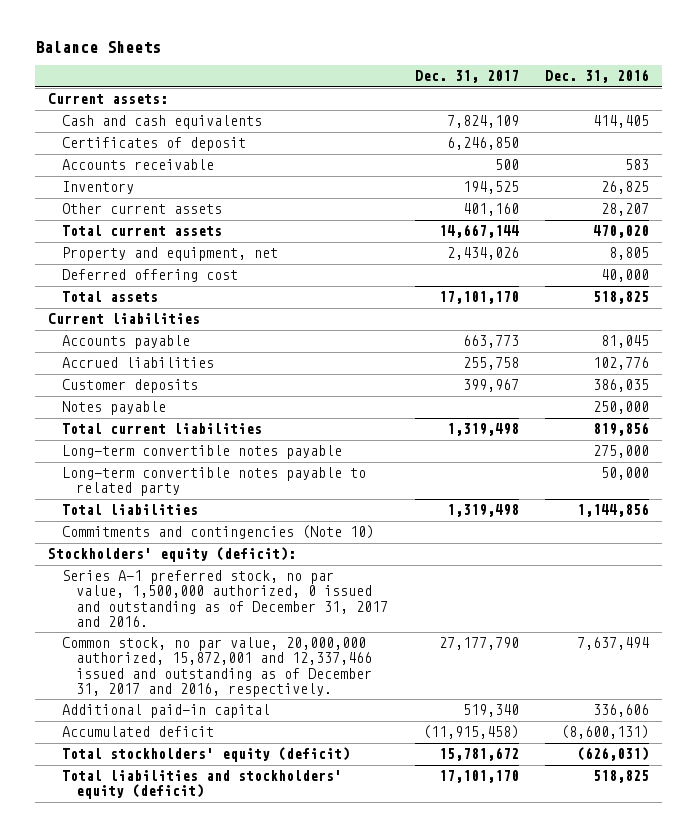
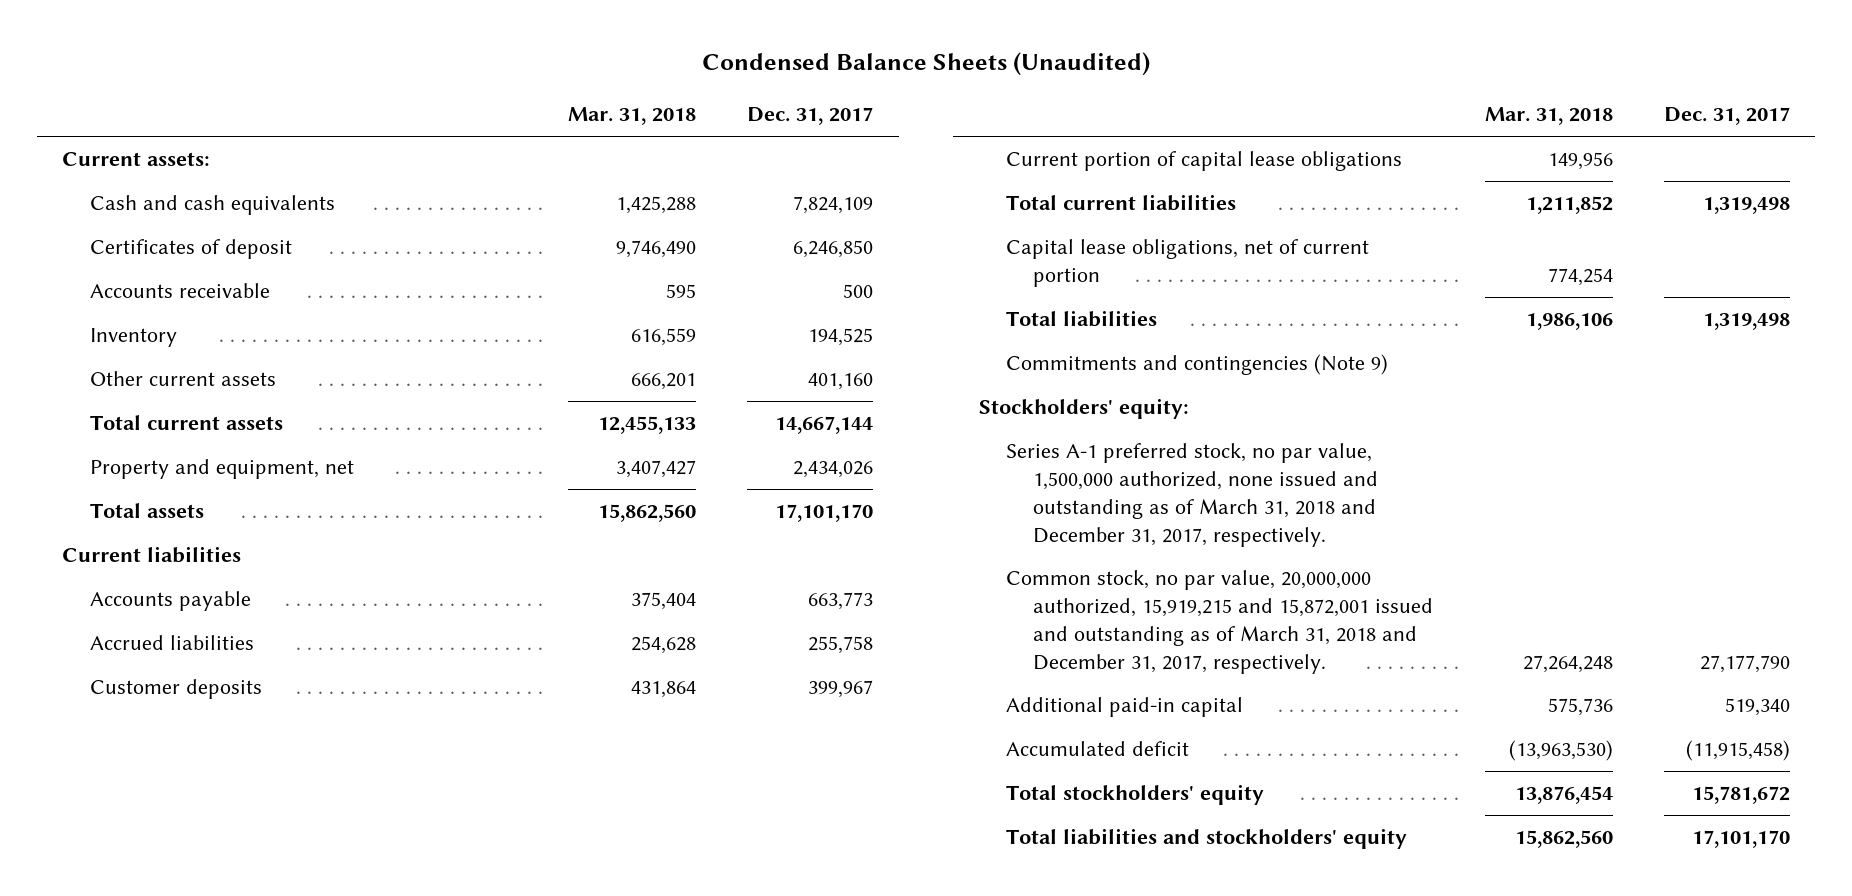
- Balance Sheets
+ Condensed Balance Sheets (Unaudited)
- | Dec. 31, 2017 | Dec. 31, 2016
+ | Mar. 31, 2018 | Dec. 31, 2017
- Deferred offering cost | | 40,000
- Notes payable | | 250,000
+ Current portion of capital lease obligations | 149,956 |
- Long-term convertible notes payable | | 275,000
- Long-term convertible notes payable to related party | | 50,000
+ Capital lease obligations, net of current portion | 774,254 |
- Commitments and contingencies (Note 10)
- Stockholders' equity (deficit):
- Series A-1 preferred stock, no par value, 1,500,000 authorized, 0 issued and outstanding as of December 31, 2017 and 2016.
- Common stock, no par value, 20,000,000 authorized, 15,872,001 and 12,337,466 issued and outstanding as of December 31, 2017 and 2016, respectively. | 27,177,790 | 7,637,494
+ Commitments and contingencies (Note 9)
+ Stockholders' equity:
+ Series A-1 preferred stock, no par value, 1,500,000 authorized, none issued and outstanding as of March 31, 2018 and December 31, 2017, respectively.
+ Common stock, no par value, 20,000,000 authorized, 15,919,215 and 15,872,001 issued and outstanding as of March 31, 2018 and December 31, 2017, respectively. | 27,264,248 | 27,177,790
- Total stockholders' equity (deficit) | 15,781,672 | (626,031)
- Total liabilities and stockholders' equity (deficit) | 17,101,170 | 518,825
+ Total stockholders' equity | 13,876,454 | 15,781,672
+ Total liabilities and stockholders' equity | 15,862,560 | 17,101,170

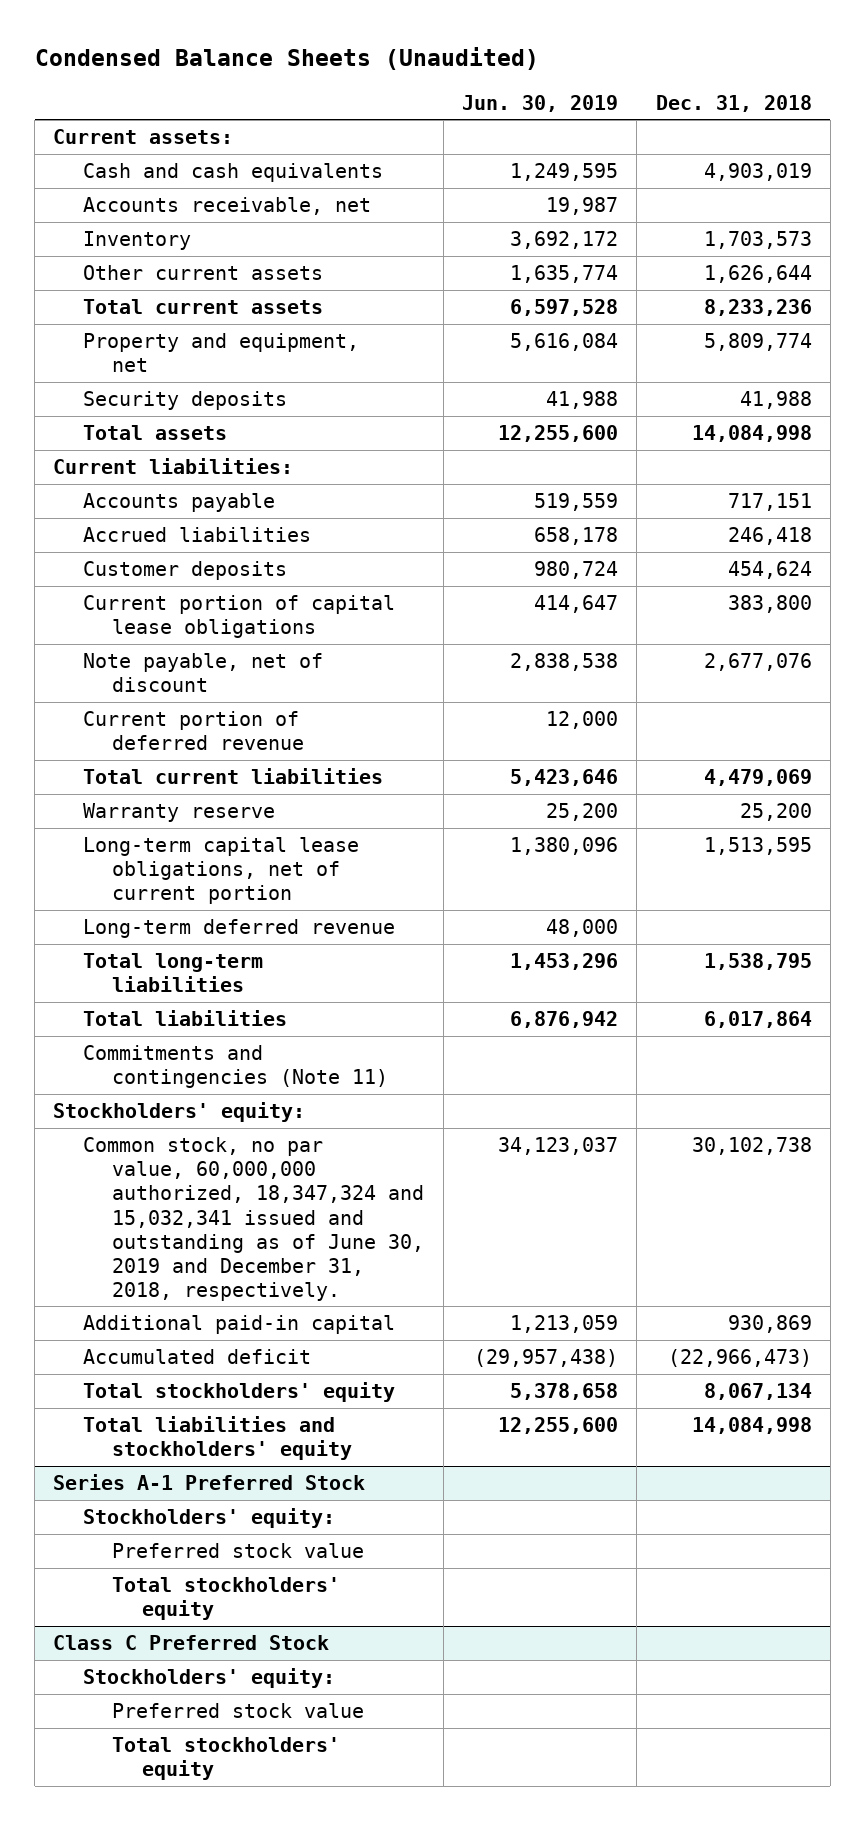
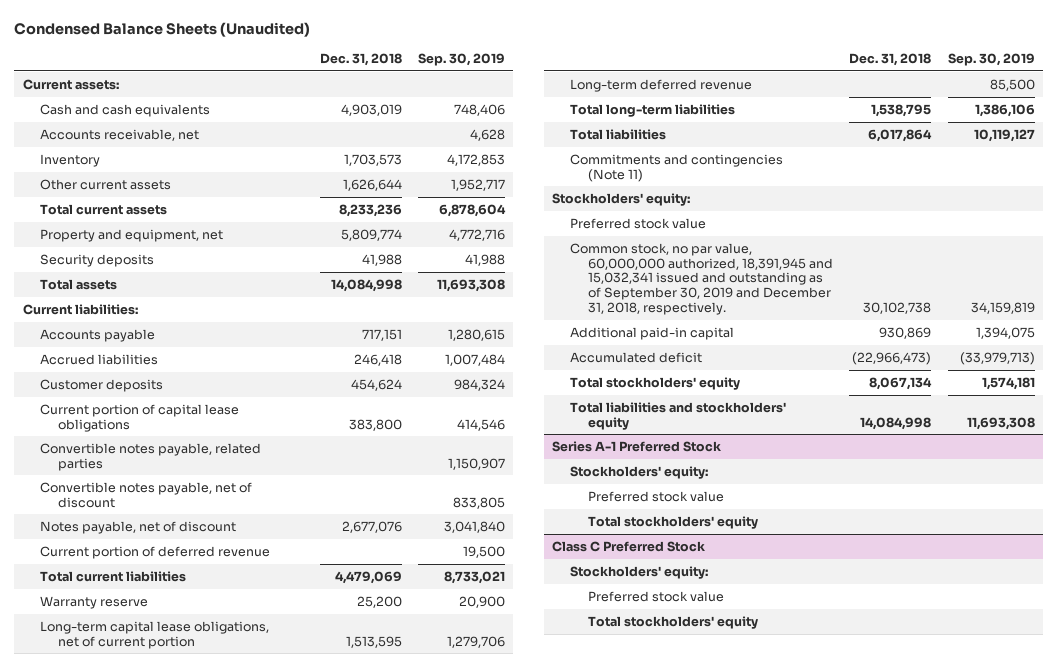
- | Jun. 30, 2019 | Dec. 31, 2018
+ | Dec. 31, 2018 | Sep. 30, 2019
- Note payable, net of discount | 2,838,538 | 2,677,076
+ Convertible notes payable, related parties | | 1,150,907
+ Convertible notes payable, net of discount | | 833,805
+ Notes payable, net of discount | 2,677,076 | 3,041,840
- Common stock, no par value, 60,000,000 authorized, 18,347,324 and 15,032,341 issued and outstanding as of June 30, 2019 and December 31, 2018, respectively. | 34,123,037 | 30,102,738
+ Preferred stock value
+ Common stock, no par value, 60,000,000 authorized, 18,391,945 and 15,032,341 issued and outstanding as of September 30, 2019 and December 31, 2018, respectively. | 30,102,738 | 34,159,819

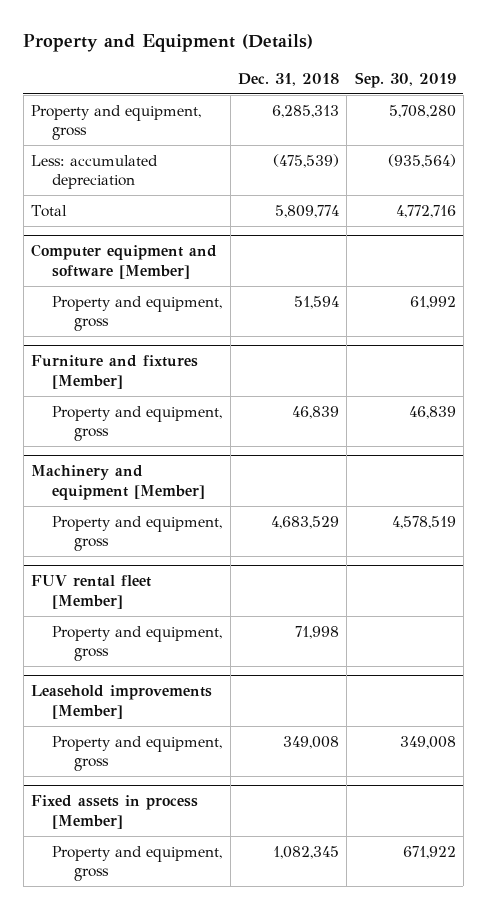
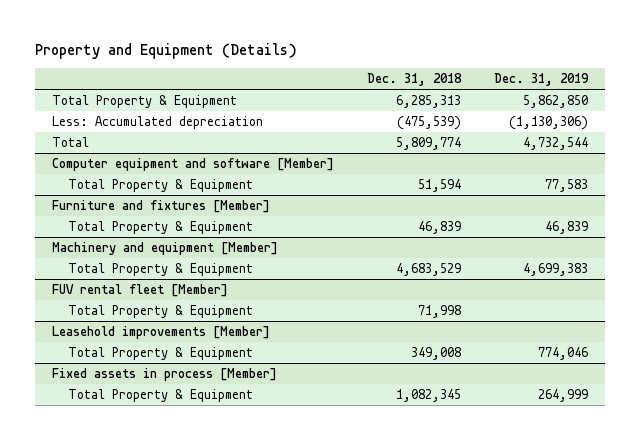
- | Dec. 31, 2018 | Sep. 30, 2019
+ | Dec. 31, 2018 | Dec. 31, 2019
- Property and equipment, gross | 6,285,313 | 5,708,280
- Less: accumulated depreciation | (475,539) | (935,564)
+ Total Property & Equipment | 6,285,313 | 5,862,850
+ Less: Accumulated depreciation | (475,539) | (1,130,306)
@ Computer equipment and software [Member]
- Property and equipment, gross | 51,594 | 61,992
+ Total Property & Equipment | 51,594 | 77,583
@ Furniture and fixtures [Member]
- Property and equipment, gross | 46,839 | 46,839
+ Total Property & Equipment | 46,839 | 46,839
@ Machinery and equipment [Member]
- Property and equipment, gross | 4,683,529 | 4,578,519
+ Total Property & Equipment | 4,683,529 | 4,699,383
@ FUV rental fleet [Member]
- Property and equipment, gross | 71,998 |
+ Total Property & Equipment | 71,998 |
@ Leasehold improvements [Member]
- Property and equipment, gross | 349,008 | 349,008
+ Total Property & Equipment | 349,008 | 774,046
@ Fixed assets in process [Member]
- Property and equipment, gross | 1,082,345 | 671,922
+ Total Property & Equipment | 1,082,345 | 264,999

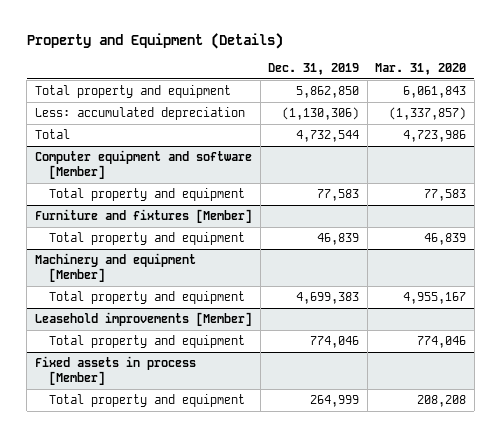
- | Dec. 31, 2018 | Dec. 31, 2019
+ | Dec. 31, 2019 | Mar. 31, 2020
- Total Property & Equipment | 6,285,313 | 5,862,850
- Less: Accumulated depreciation | (475,539) | (1,130,306)
+ Total property and equipment | 5,862,850 | 6,061,843
+ Less: accumulated depreciation | (1,130,306) | (1,337,857)
@ Computer equipment and software [Member]
- Total Property & Equipment | 51,594 | 77,583
+ Total property and equipment | 77,583 | 77,583
@ Furniture and fixtures [Member]
- Total Property & Equipment | 46,839 | 46,839
+ Total property and equipment | 46,839 | 46,839
@ Machinery and equipment [Member]
- Total Property & Equipment | 4,683,529 | 4,699,383
- FUV rental fleet [Member]
- Total Property & Equipment | 71,998 |
@ Machinery and equipment [Member]
+ Total property and equipment | 4,699,383 | 4,955,167
@ Leasehold improvements [Member]
- Total Property & Equipment | 349,008 | 774,046
+ Total property and equipment | 774,046 | 774,046
@ Fixed assets in process [Member]
- Total Property & Equipment | 1,082,345 | 264,999
+ Total property and equipment | 264,999 | 208,208

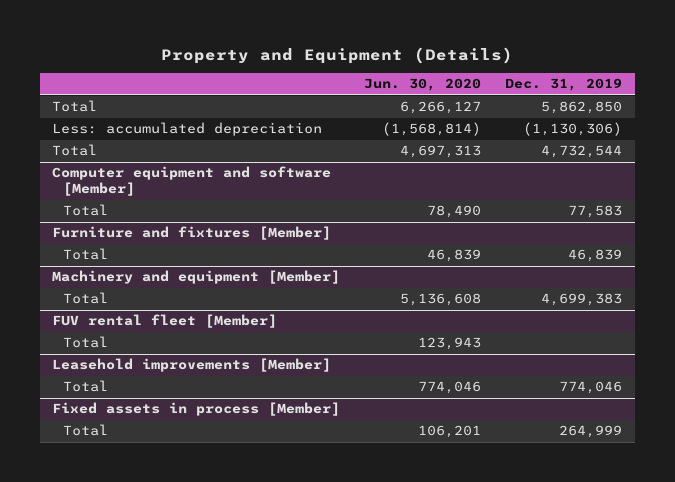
- | Dec. 31, 2019 | Mar. 31, 2020
+ | Jun. 30, 2020 | Dec. 31, 2019
- Total property and equipment | 5,862,850 | 6,061,843
+ Total | 6,266,127 | 5,862,850
@ Computer equipment and software [Member]
- Total property and equipment | 77,583 | 77,583
+ Total | 78,490 | 77,583
@ Furniture and fixtures [Member]
- Total property and equipment | 46,839 | 46,839
+ Total | 46,839 | 46,839
@ Machinery and equipment [Member]
- Total property and equipment | 4,699,383 | 4,955,167
+ Total | 5,136,608 | 4,699,383
+ FUV rental fleet [Member]
+ Total | 123,943 |
@ Leasehold improvements [Member]
- Total property and equipment | 774,046 | 774,046
+ Total | 774,046 | 774,046
@ Fixed assets in process [Member]
- Total property and equipment | 264,999 | 208,208
+ Total | 106,201 | 264,999

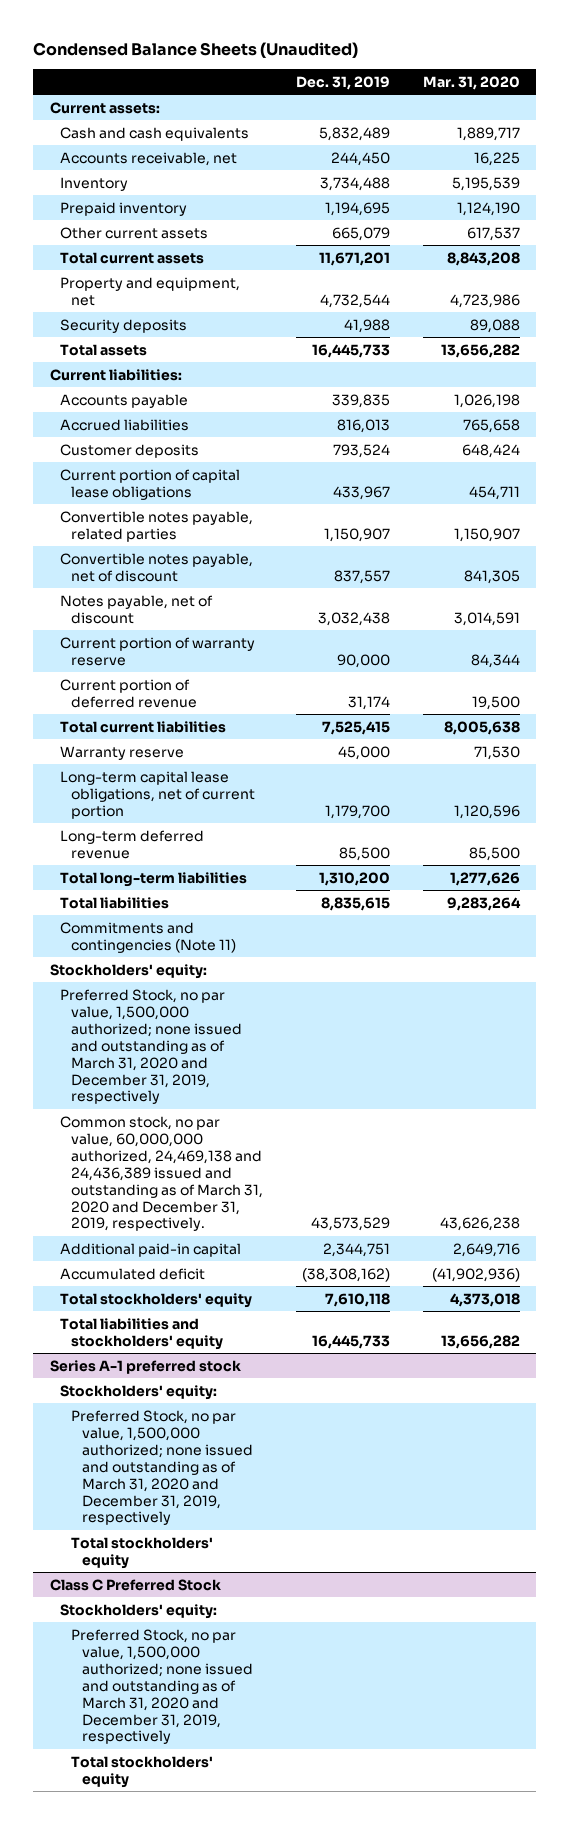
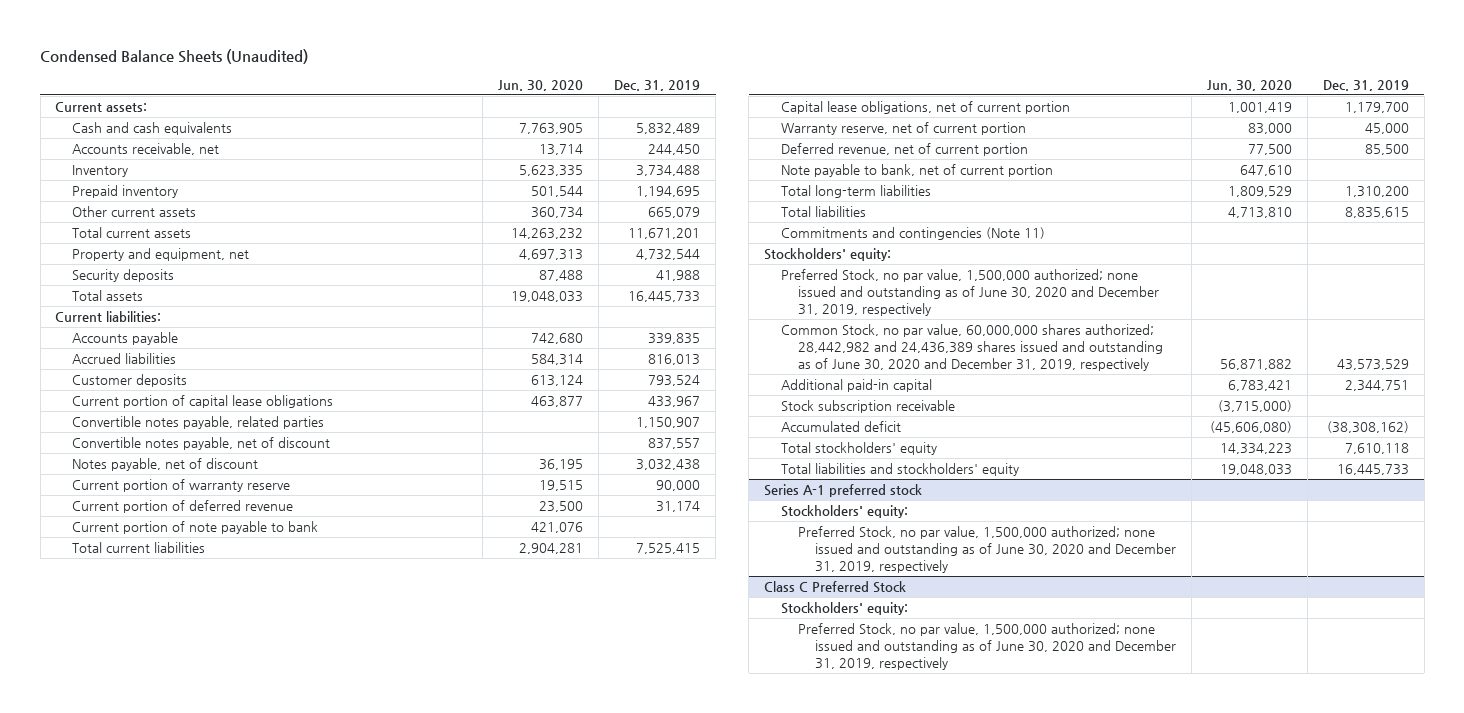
- | Dec. 31, 2019 | Mar. 31, 2020
+ | Jun. 30, 2020 | Dec. 31, 2019
+ Current portion of note payable to bank | 421,076 |
- Warranty reserve | 45,000 | 71,530
- Long-term capital lease obligations, net of current portion | 1,179,700 | 1,120,596
- Long-term deferred revenue | 85,500 | 85,500
+ Capital lease obligations, net of current portion | 1,001,419 | 1,179,700
+ Warranty reserve, net of current portion | 83,000 | 45,000
+ Deferred revenue, net of current portion | 77,500 | 85,500
+ Note payable to bank, net of current portion | 647,610 |
- Preferred Stock, no par value, 1,500,000 authorized; none issued and outstanding as of March 31, 2020 and December 31, 2019, respectively
- Common stock, no par value, 60,000,000 authorized, 24,469,138 and 24,436,389 issued and outstanding as of March 31, 2020 and December 31, 2019, respectively. | 43,573,529 | 43,626,238
+ Preferred Stock, no par value, 1,500,000 authorized; none issued and outstanding as of June 30, 2020 and December 31, 2019, respectively
+ Common Stock, no par value, 60,000,000 shares authorized; 28,442,982 and 24,436,389 shares issued and outstanding as of June 30, 2020 and December 31, 2019, respectively | 56,871,882 | 43,573,529
+ Stock subscription receivable | (3,715,000) |
@ Series A-1 preferred stock
- Preferred Stock, no par value, 1,500,000 authorized; none issued and outstanding as of March 31, 2020 and December 31, 2019, respectively
- Total stockholders' equity
+ Preferred Stock, no par value, 1,500,000 authorized; none issued and outstanding as of June 30, 2020 and December 31, 2019, respectively
@ Class C Preferred Stock
- Preferred Stock, no par value, 1,500,000 authorized; none issued and outstanding as of March 31, 2020 and December 31, 2019, respectively
- Total stockholders' equity
+ Preferred Stock, no par value, 1,500,000 authorized; none issued and outstanding as of June 30, 2020 and December 31, 2019, respectively

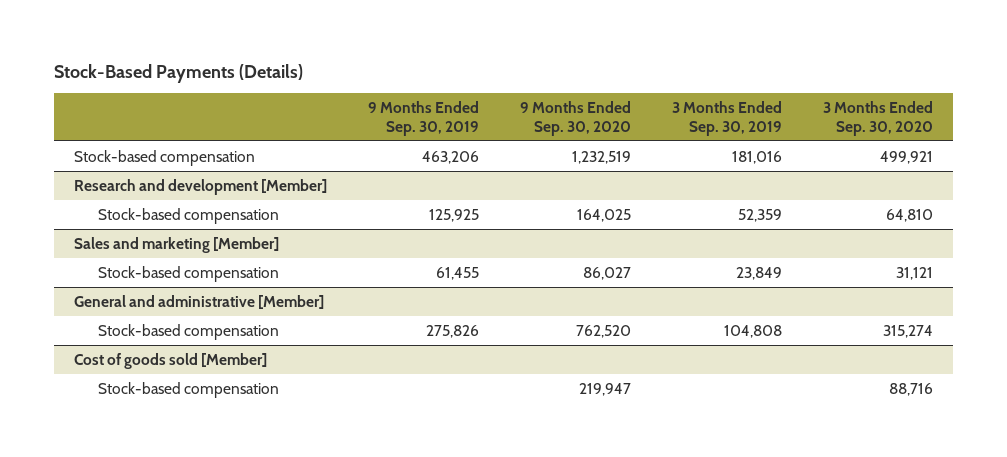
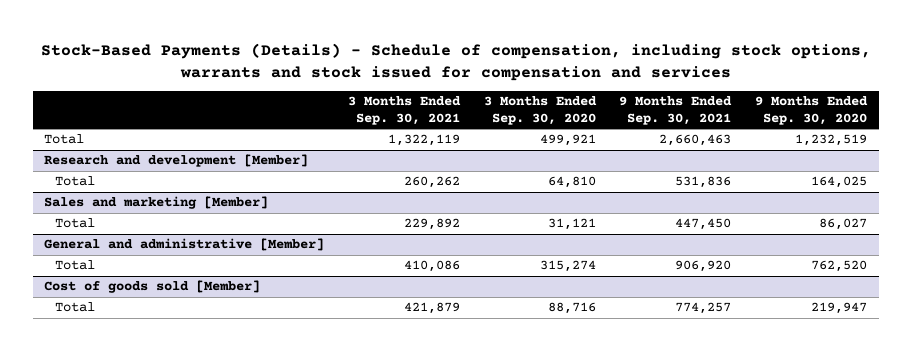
- Stock-Based Payments (Details)
+ Stock-Based Payments (Details) - Schedule of compensation, including stock options, warrants and stock issued for compensation and services
- | 9 Months Ended Sep. 30, 2019 | 9 Months Ended Sep. 30, 2020 | 3 Months Ended Sep. 30, 2019 | 3 Months Ended Sep. 30, 2020
+ | 3 Months Ended Sep. 30, 2021 | 3 Months Ended Sep. 30, 2020 | 9 Months Ended Sep. 30, 2021 | 9 Months Ended Sep. 30, 2020
- Stock-based compensation | 463,206 | 1,232,519 | 181,016 | 499,921
+ Total | 1,322,119 | 499,921 | 2,660,463 | 1,232,519
@ Research and development [Member]
- Stock-based compensation | 125,925 | 164,025 | 52,359 | 64,810
+ Total | 260,262 | 64,810 | 531,836 | 164,025
@ Sales and marketing [Member]
- Stock-based compensation | 61,455 | 86,027 | 23,849 | 31,121
+ Total | 229,892 | 31,121 | 447,450 | 86,027
@ General and administrative [Member]
- Stock-based compensation | 275,826 | 762,520 | 104,808 | 315,274
+ Total | 410,086 | 315,274 | 906,920 | 762,520
@ Cost of goods sold [Member]
- Stock-based compensation | | 219,947 | | 88,716
+ Total | 421,879 | 88,716 | 774,257 | 219,947

